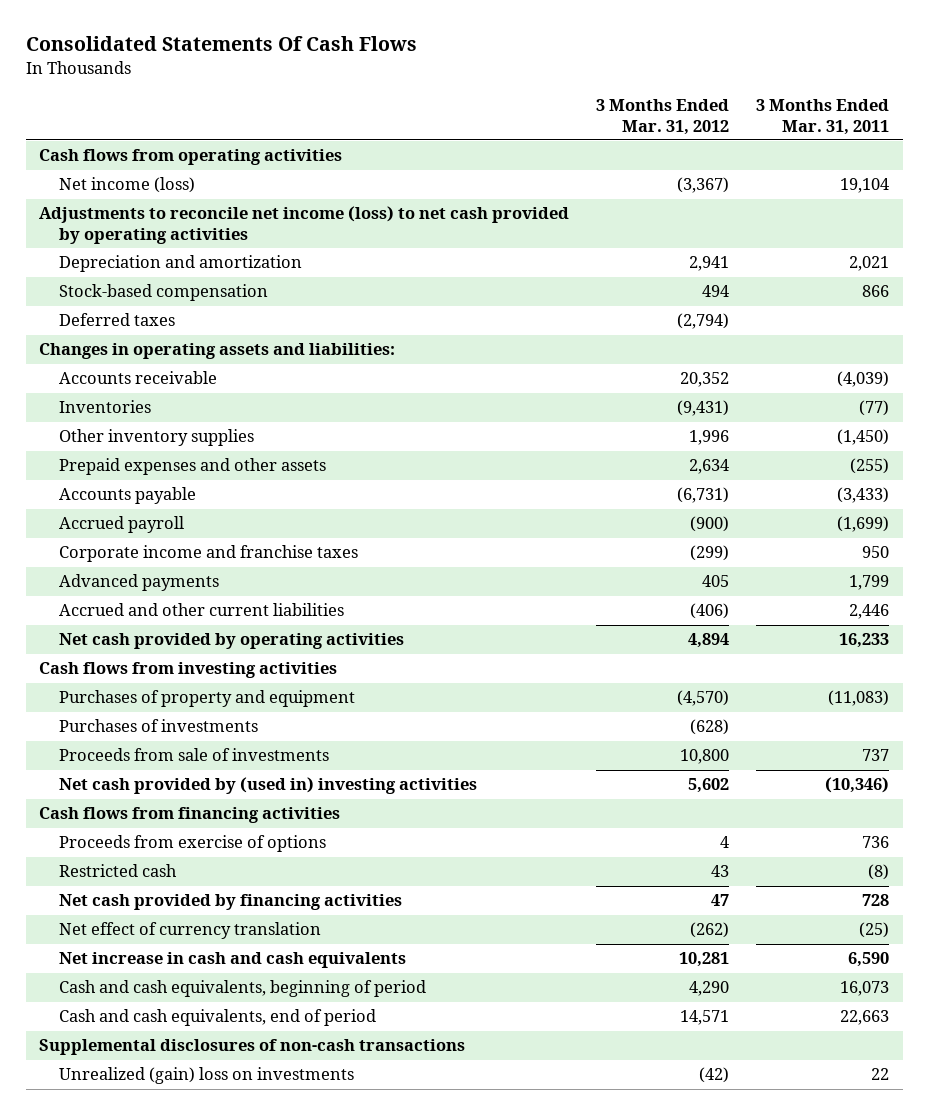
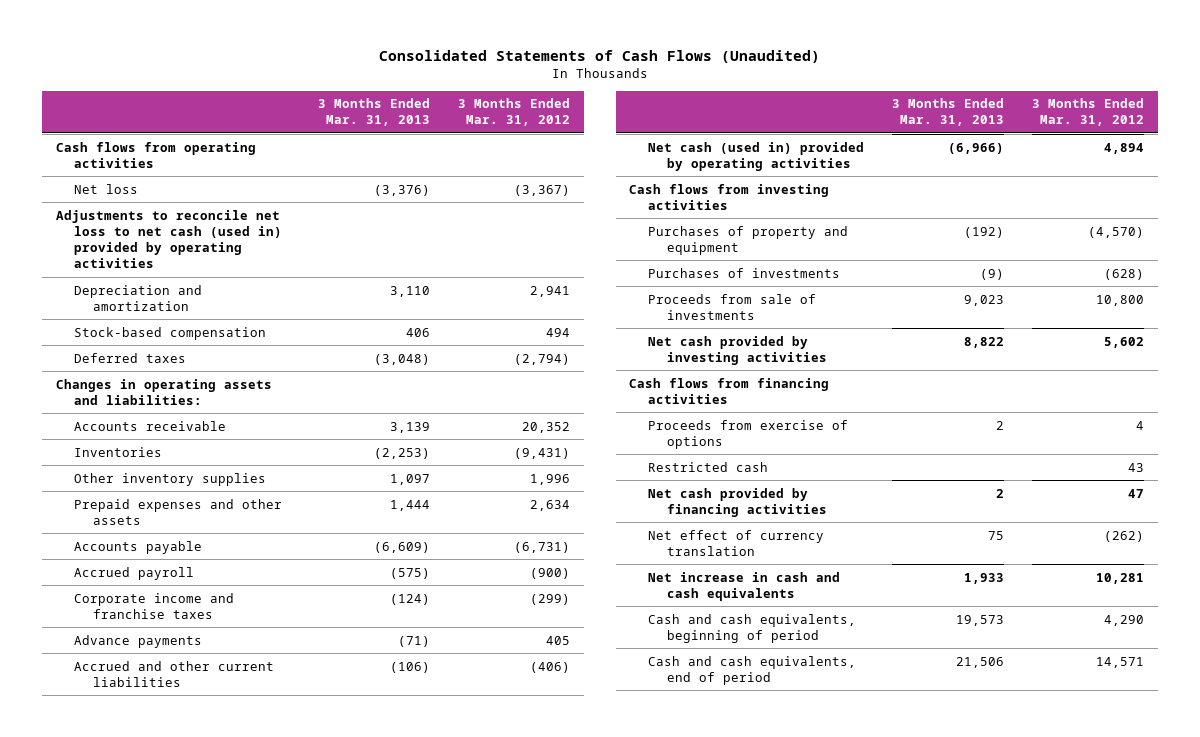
- Consolidated Statements Of Cash Flows
+ Consolidated Statements of Cash Flows (Unaudited)
- | 3 Months Ended Mar. 31, 2012 | 3 Months Ended Mar. 31, 2011
+ | 3 Months Ended Mar. 31, 2013 | 3 Months Ended Mar. 31, 2012
- Net income (loss) | (3,367) | 19,104
- Adjustments to reconcile net income (loss) to net cash provided by operating activities
+ Net loss | (3,376) | (3,367)
+ Adjustments to reconcile net loss to net cash (used in) provided by operating activities
- Advanced payments | 405 | 1,799
+ Advance payments | (71) | 405
- Net cash provided by operating activities | 4,894 | 16,233
+ Net cash (used in) provided by operating activities | (6,966) | 4,894
- Net cash provided by (used in) investing activities | 5,602 | (10,346)
+ Net cash provided by investing activities | 8,822 | 5,602
- Supplemental disclosures of non-cash transactions
- Unrealized (gain) loss on investments | (42) | 22

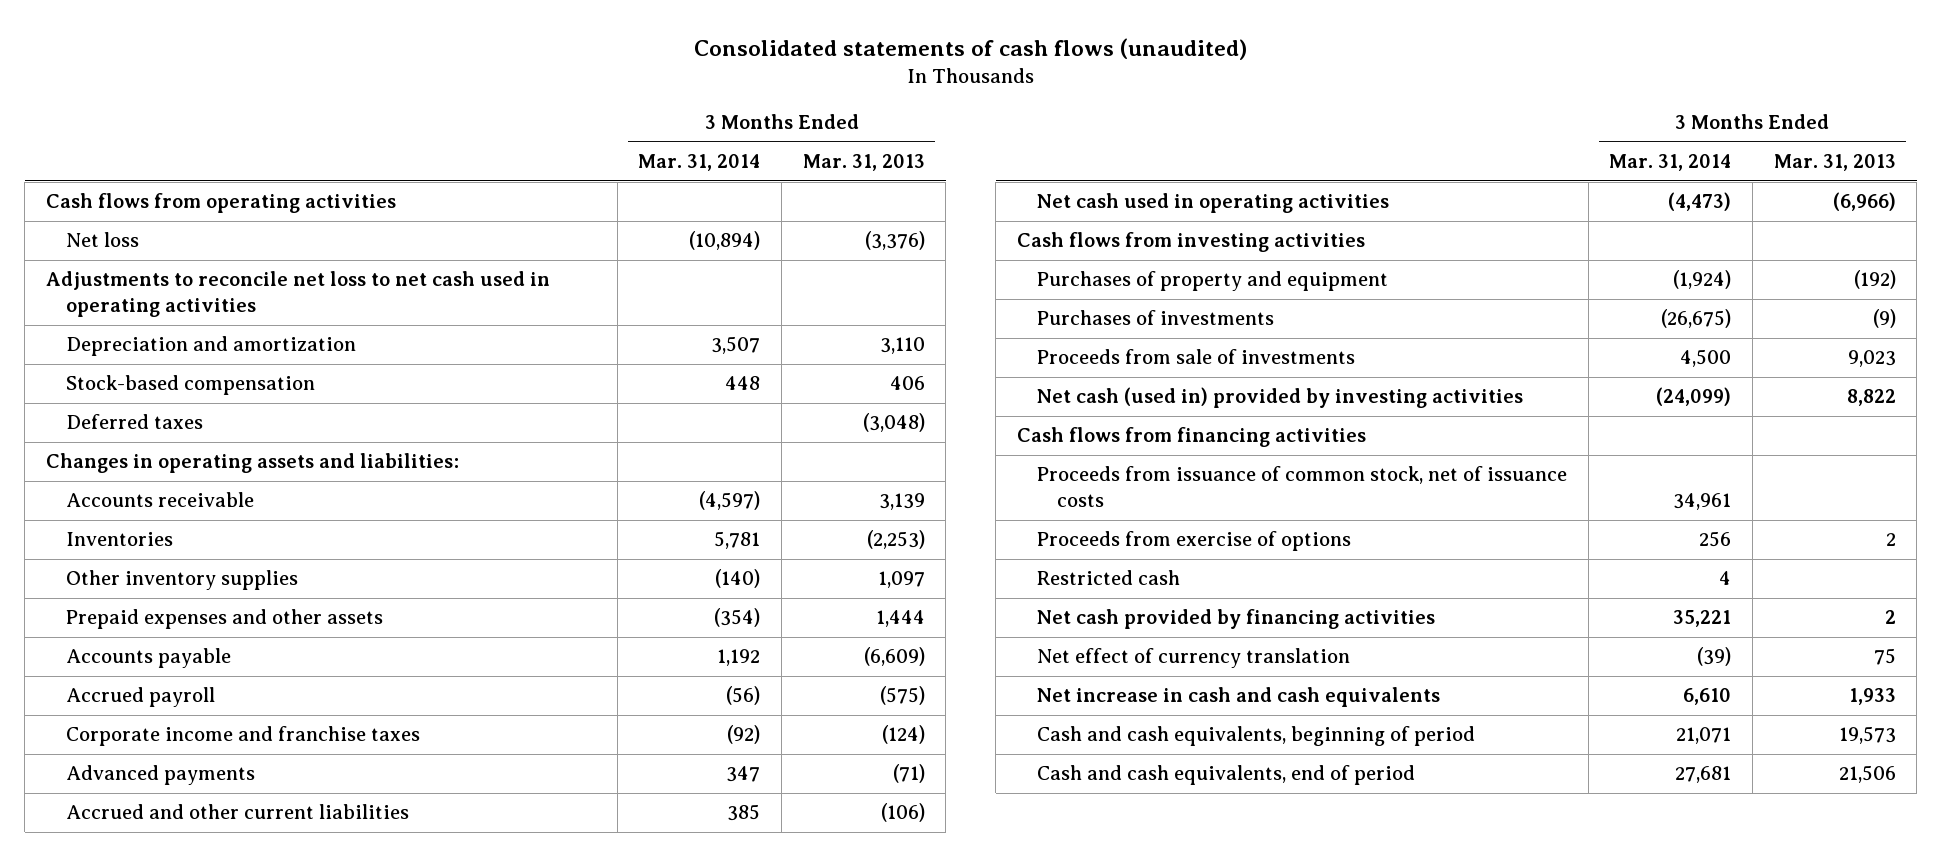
- Consolidated Statements of Cash Flows (Unaudited)
+ Consolidated statements of cash flows (unaudited)
- | 3 Months Ended Mar. 31, 2013 | 3 Months Ended Mar. 31, 2012
+ | 3 Months Ended Mar. 31, 2014 | 3 Months Ended Mar. 31, 2013
- Adjustments to reconcile net loss to net cash (used in) provided by operating activities
+ Adjustments to reconcile net loss to net cash used in operating activities
- Advance payments | (71) | 405
+ Advanced payments | 347 | (71)
- Net cash (used in) provided by operating activities | (6,966) | 4,894
+ Net cash used in operating activities | (4,473) | (6,966)
- Net cash provided by investing activities | 8,822 | 5,602
+ Net cash (used in) provided by investing activities | (24,099) | 8,822
+ Proceeds from issuance of common stock, net of issuance costs | 34,961 |

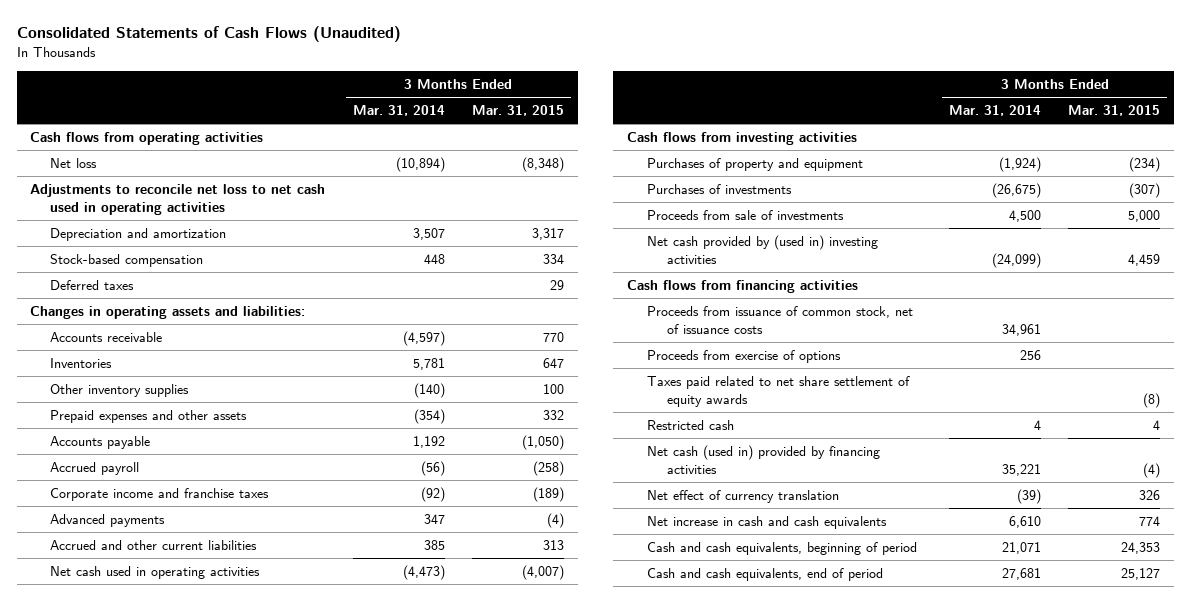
- Consolidated statements of cash flows (unaudited)
+ Consolidated Statements of Cash Flows (Unaudited)
- | 3 Months Ended Mar. 31, 2014 | 3 Months Ended Mar. 31, 2013
+ | 3 Months Ended Mar. 31, 2014 | 3 Months Ended Mar. 31, 2015
- Net cash (used in) provided by investing activities | (24,099) | 8,822
+ Net cash provided by (used in) investing activities | (24,099) | 4,459
+ Taxes paid related to net share settlement of equity awards | | (8)
- Net cash provided by financing activities | 35,221 | 2
+ Net cash (used in) provided by financing activities | 35,221 | (4)

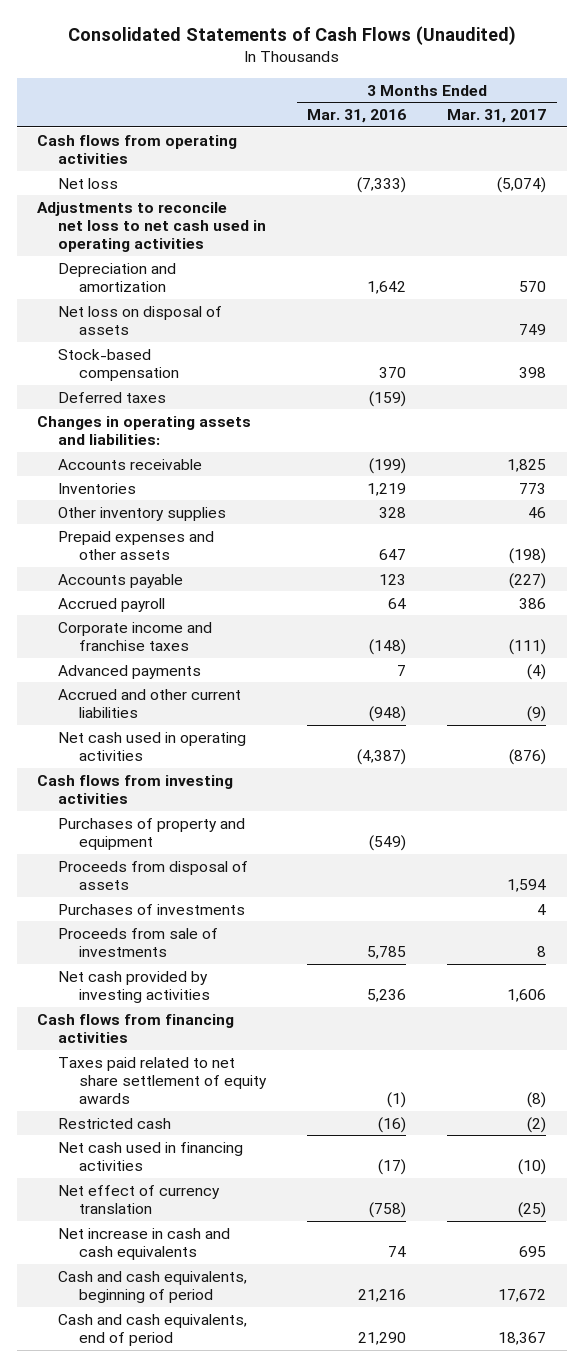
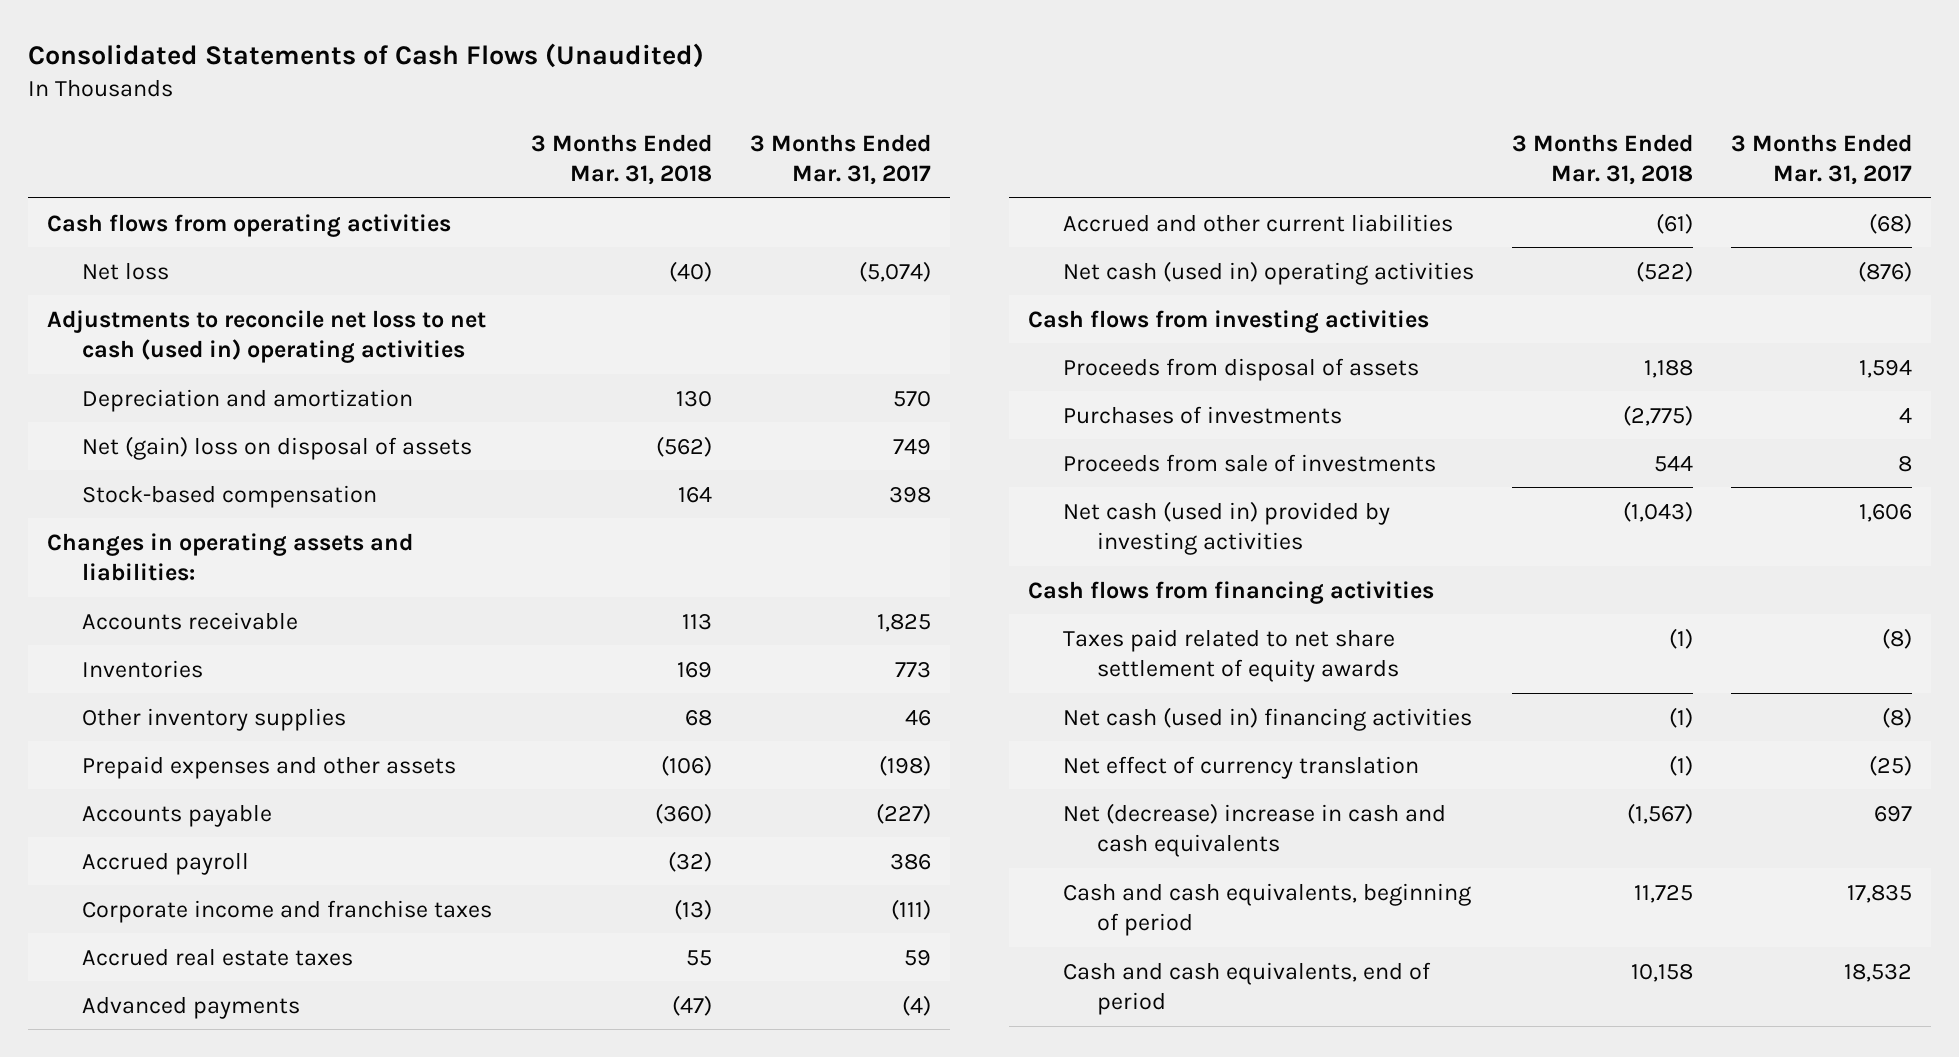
- | 3 Months Ended Mar. 31, 2016 | 3 Months Ended Mar. 31, 2017
+ | 3 Months Ended Mar. 31, 2018 | 3 Months Ended Mar. 31, 2017
- Adjustments to reconcile net loss to net cash used in operating activities
+ Adjustments to reconcile net loss to net cash (used in) operating activities
- Net loss on disposal of assets | | 749
+ Net (gain) loss on disposal of assets | (562) | 749
- Deferred taxes | (159) |
+ Accrued real estate taxes | 55 | 59
- Accrued and other current liabilities | (948) | (9)
- Net cash used in operating activities | (4,387) | (876)
+ Accrued and other current liabilities | (61) | (68)
+ Net cash (used in) operating activities | (522) | (876)
- Purchases of property and equipment | (549) |
- Net cash provided by investing activities | 5,236 | 1,606
+ Net cash (used in) provided by investing activities | (1,043) | 1,606
- Restricted cash | (16) | (2)
- Net cash used in financing activities | (17) | (10)
+ Net cash (used in) financing activities | (1) | (8)
- Net increase in cash and cash equivalents | 74 | 695
- Cash and cash equivalents, beginning of period | 21,216 | 17,672
- Cash and cash equivalents, end of period | 21,290 | 18,367
+ Net (decrease) increase in cash and cash equivalents | (1,567) | 697
+ Cash and cash equivalents, beginning of period | 11,725 | 17,835
+ Cash and cash equivalents, end of period | 10,158 | 18,532

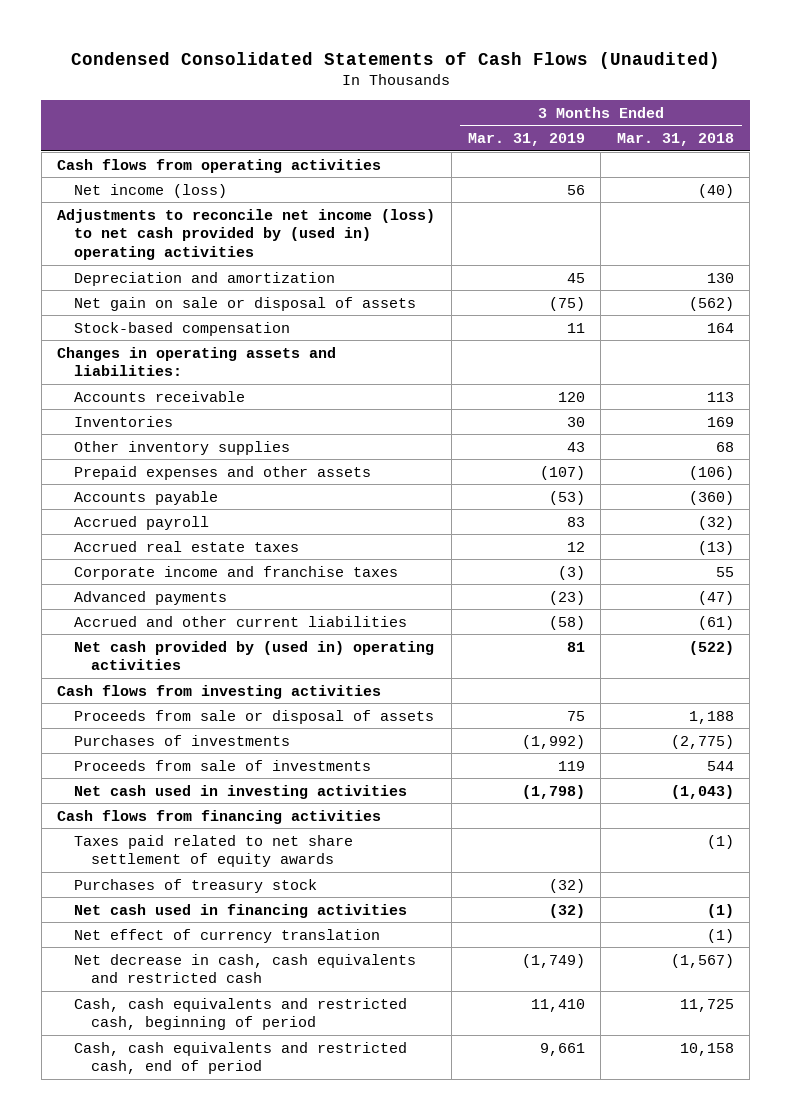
- Consolidated Statements of Cash Flows (Unaudited)
+ Condensed Consolidated Statements of Cash Flows (Unaudited)
- | 3 Months Ended Mar. 31, 2018 | 3 Months Ended Mar. 31, 2017
+ | 3 Months Ended Mar. 31, 2019 | 3 Months Ended Mar. 31, 2018
- Net loss | (40) | (5,074)
- Adjustments to reconcile net loss to net cash (used in) operating activities
+ Net income (loss) | 56 | (40)
+ Adjustments to reconcile net income (loss) to net cash provided by (used in) operating activities
- Net (gain) loss on disposal of assets | (562) | 749
+ Net gain on sale or disposal of assets | (75) | (562)
- Corporate income and franchise taxes | (13) | (111)
- Accrued real estate taxes | 55 | 59
+ Accrued real estate taxes | 12 | (13)
+ Corporate income and franchise taxes | (3) | 55
- Net cash (used in) operating activities | (522) | (876)
+ Net cash provided by (used in) operating activities | 81 | (522)
- Proceeds from disposal of assets | 1,188 | 1,594
+ Proceeds from sale or disposal of assets | 75 | 1,188
- Net cash (used in) provided by investing activities | (1,043) | 1,606
+ Net cash used in investing activities | (1,798) | (1,043)
- Net cash (used in) financing activities | (1) | (8)
+ Purchases of treasury stock | (32) |
+ Net cash used in financing activities | (32) | (1)
- Net (decrease) increase in cash and cash equivalents | (1,567) | 697
- Cash and cash equivalents, beginning of period | 11,725 | 17,835
- Cash and cash equivalents, end of period | 10,158 | 18,532
+ Net decrease in cash, cash equivalents and restricted cash | (1,749) | (1,567)
+ Cash, cash equivalents and restricted cash, beginning of period | 11,410 | 11,725
+ Cash, cash equivalents and restricted cash, end of period | 9,661 | 10,158

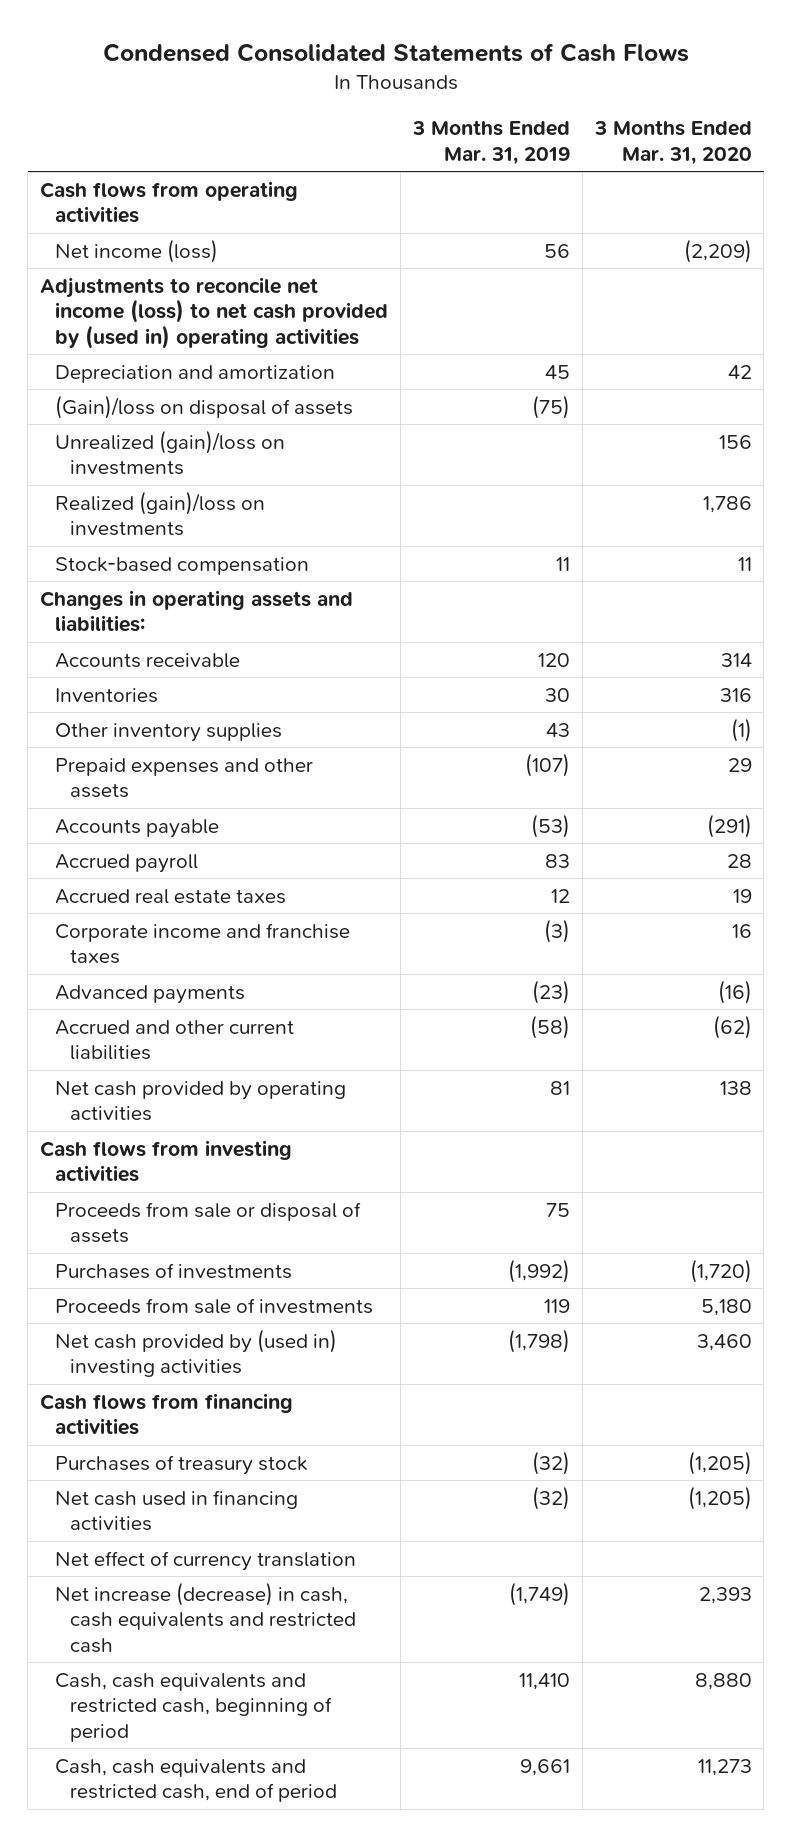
- Condensed Consolidated Statements of Cash Flows (Unaudited)
+ Condensed Consolidated Statements of Cash Flows
- | 3 Months Ended Mar. 31, 2019 | 3 Months Ended Mar. 31, 2018
+ | 3 Months Ended Mar. 31, 2019 | 3 Months Ended Mar. 31, 2020
- Net gain on sale or disposal of assets | (75) | (562)
+ (Gain)/loss on disposal of assets | (75) |
+ Unrealized (gain)/loss on investments | | 156
+ Realized (gain)/loss on investments | | 1,786
- Net cash provided by (used in) operating activities | 81 | (522)
+ Net cash provided by operating activities | 81 | 138
- Net cash used in investing activities | (1,798) | (1,043)
+ Net cash provided by (used in) investing activities | (1,798) | 3,460
- Taxes paid related to net share settlement of equity awards | | (1)
- Net decrease in cash, cash equivalents and restricted cash | (1,749) | (1,567)
+ Net increase (decrease) in cash, cash equivalents and restricted cash | (1,749) | 2,393

